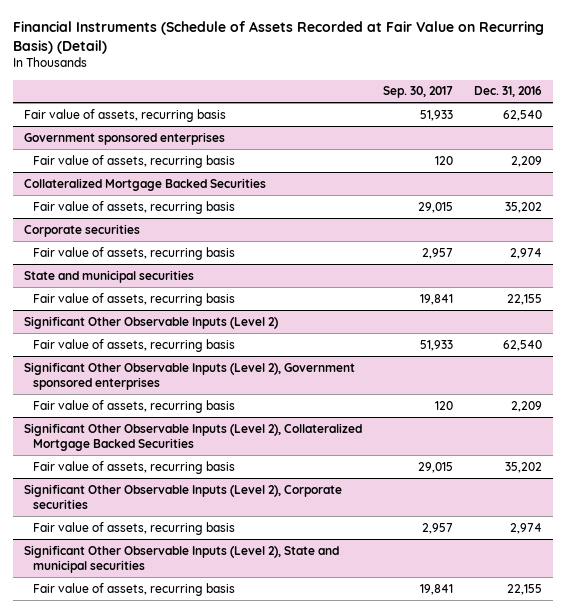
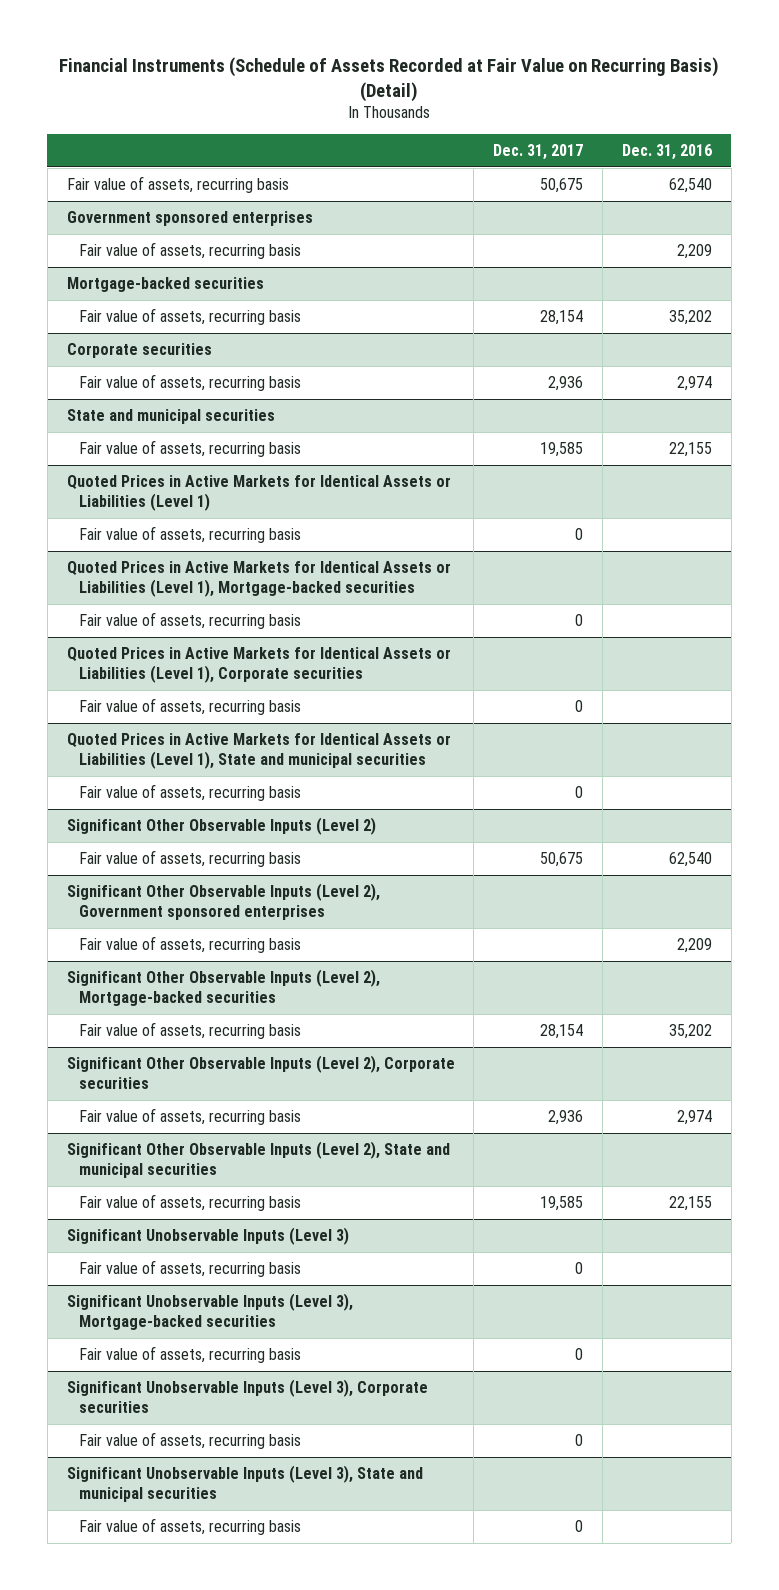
- | Sep. 30, 2017 | Dec. 31, 2016
+ | Dec. 31, 2017 | Dec. 31, 2016
- Collateralized Mortgage Backed Securities
+ Mortgage-backed securities
+ Quoted Prices in Active Markets for Identical Assets or Liabilities (Level 1)
+ Fair value of assets, recurring basis | 0 |
+ Quoted Prices in Active Markets for Identical Assets or Liabilities (Level 1), Mortgage-backed securities
+ Fair value of assets, recurring basis | 0 |
+ Quoted Prices in Active Markets for Identical Assets or Liabilities (Level 1), Corporate securities
+ Fair value of assets, recurring basis | 0 |
+ Quoted Prices in Active Markets for Identical Assets or Liabilities (Level 1), State and municipal securities
+ Fair value of assets, recurring basis | 0 |
- Significant Other Observable Inputs (Level 2), Collateralized Mortgage Backed Securities
+ Significant Other Observable Inputs (Level 2), Mortgage-backed securities
+ Significant Unobservable Inputs (Level 3)
+ Fair value of assets, recurring basis | 0 |
+ Significant Unobservable Inputs (Level 3), Mortgage-backed securities
+ Fair value of assets, recurring basis | 0 |
+ Significant Unobservable Inputs (Level 3), Corporate securities
+ Fair value of assets, recurring basis | 0 |
+ Significant Unobservable Inputs (Level 3), State and municipal securities
+ Fair value of assets, recurring basis | 0 |

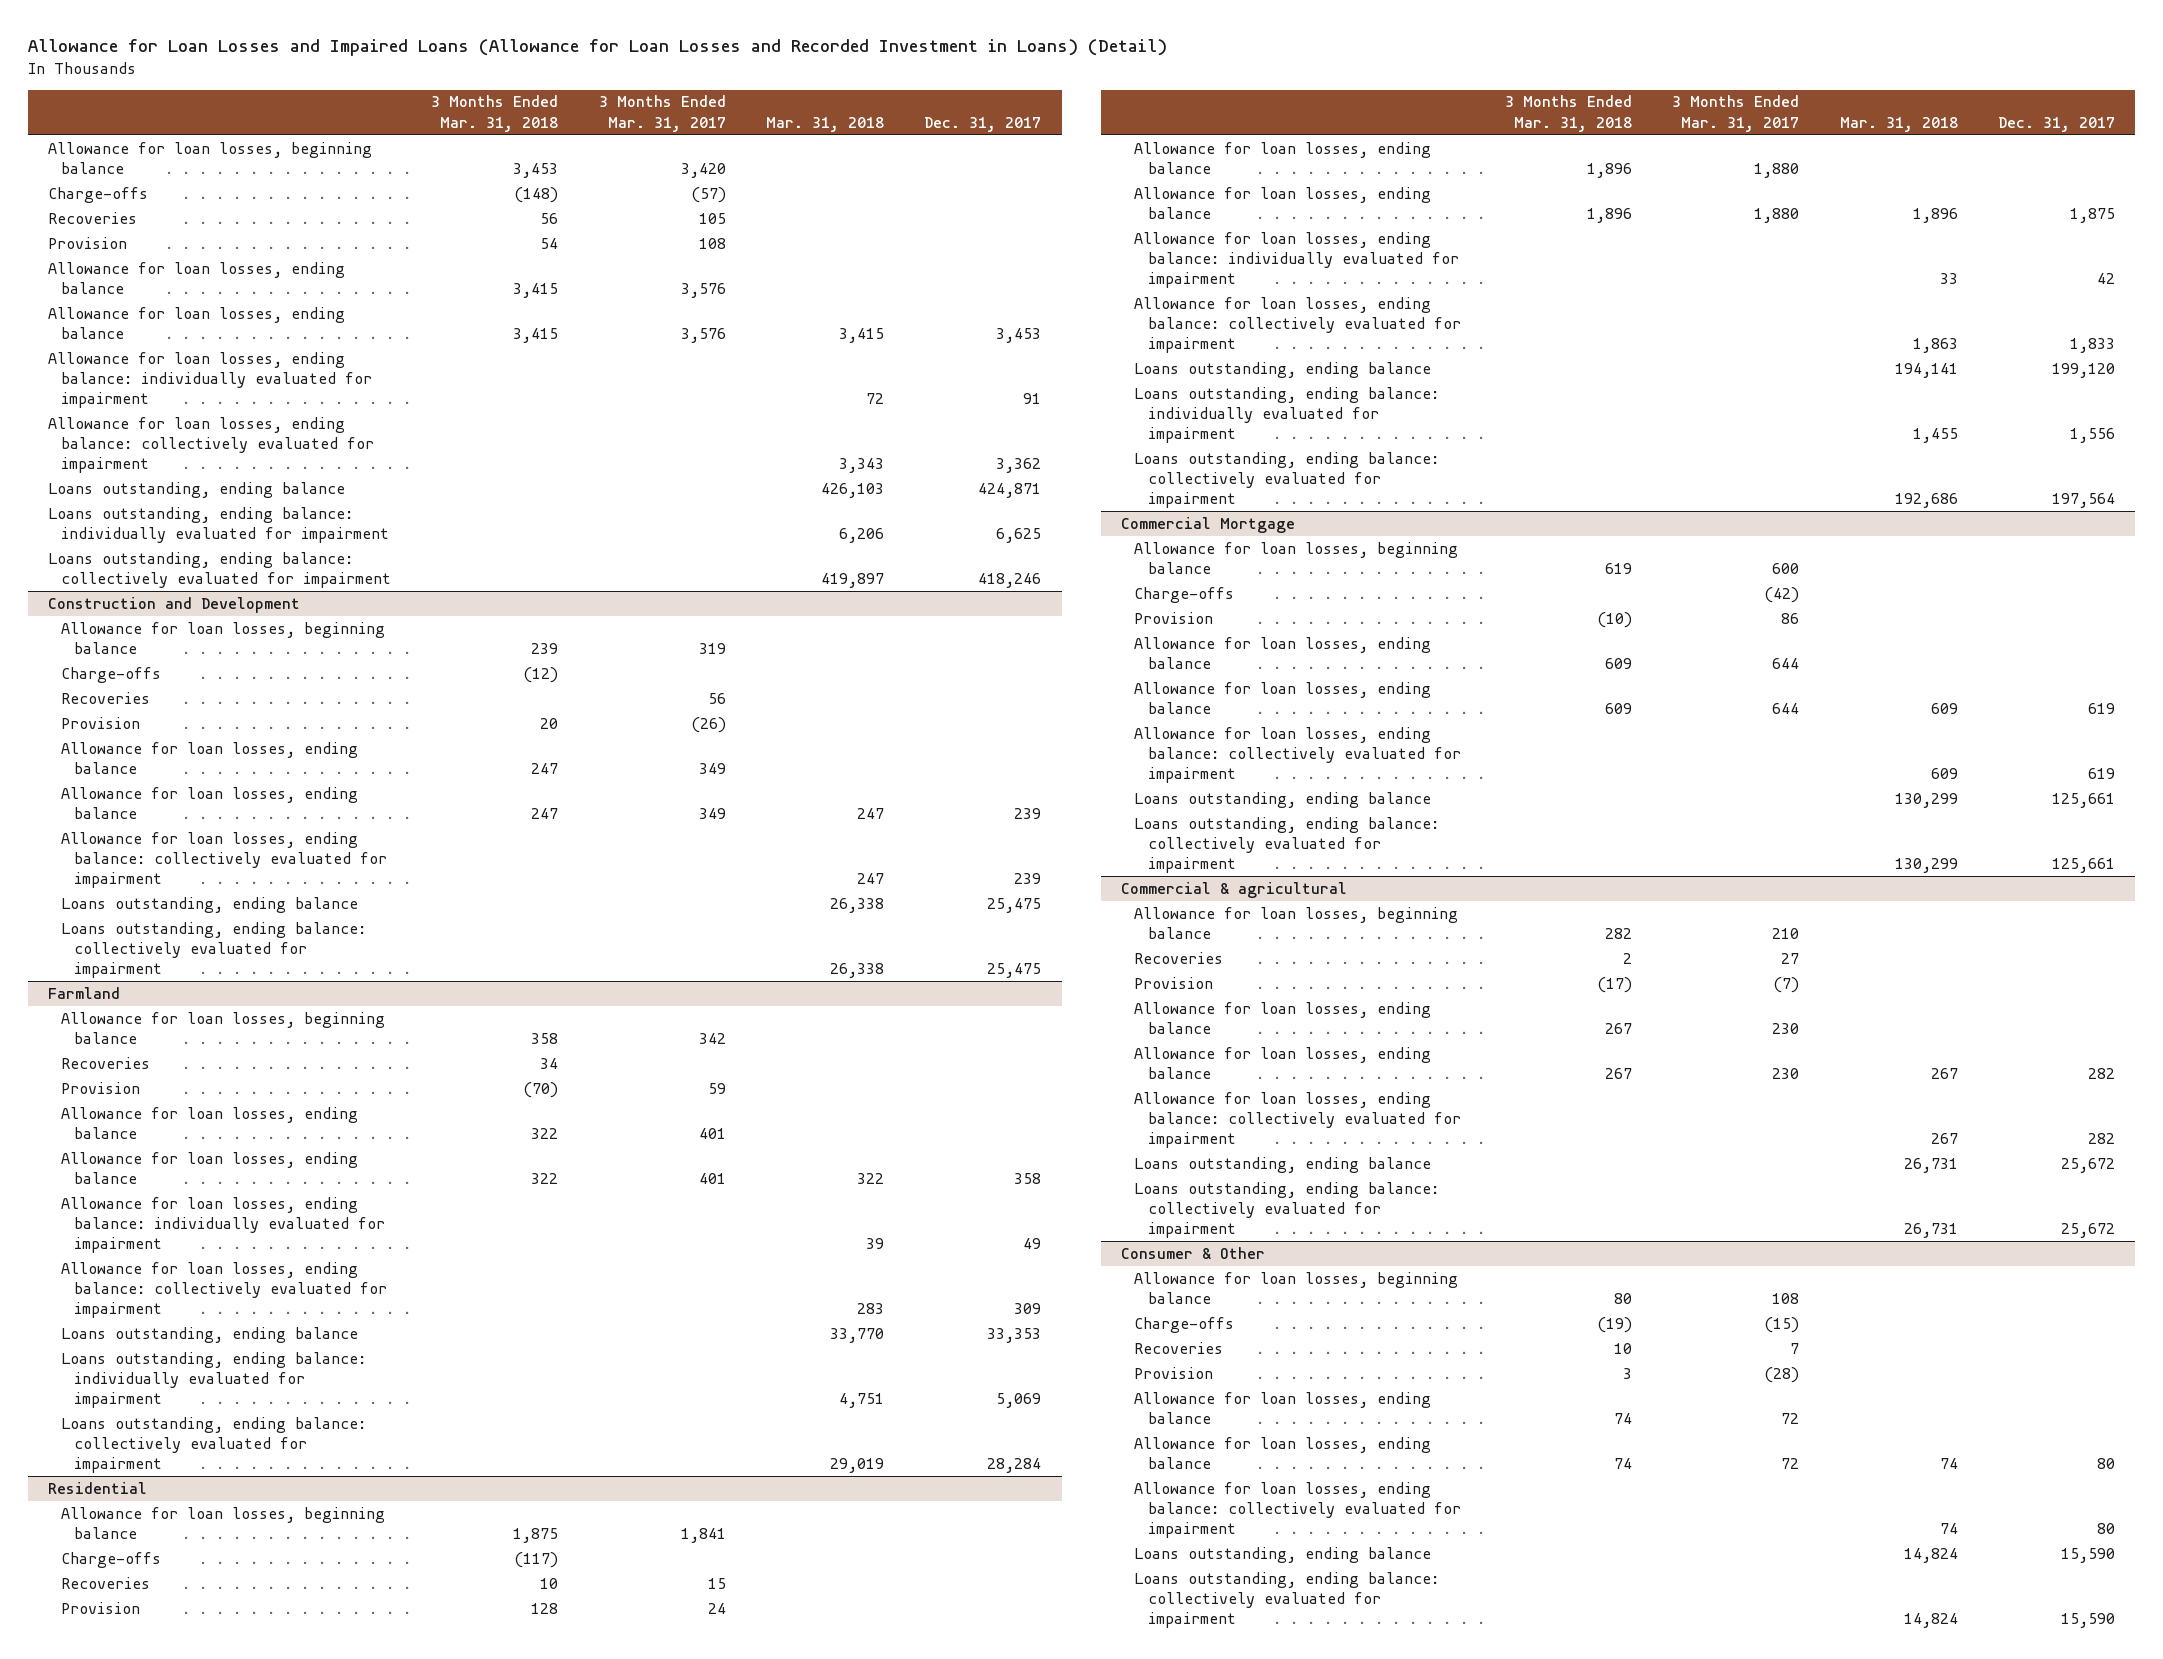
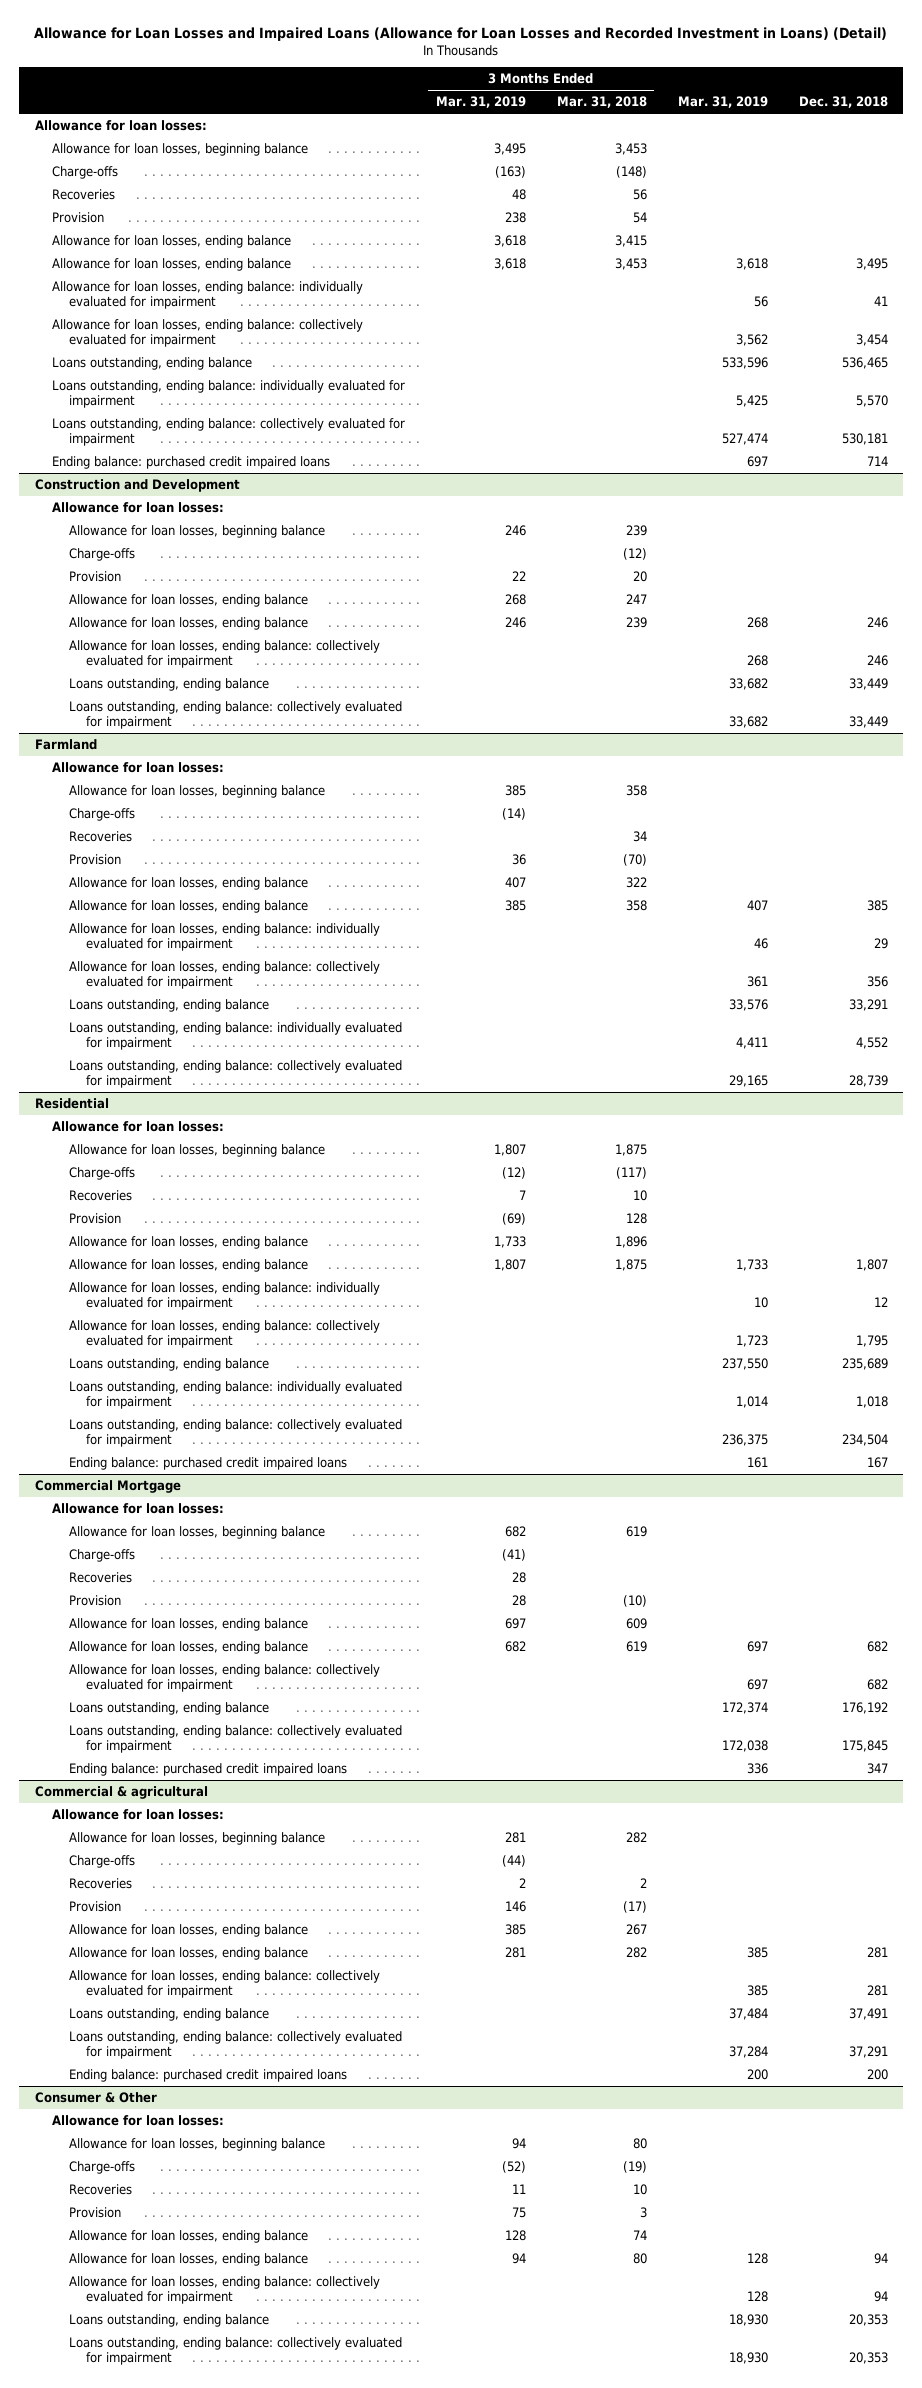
- | 3 Months Ended Mar. 31, 2018 | 3 Months Ended Mar. 31, 2017 | Mar. 31, 2018 | Dec. 31, 2017
+ | 3 Months Ended Mar. 31, 2019 | 3 Months Ended Mar. 31, 2018 | Mar. 31, 2019 | Dec. 31, 2018
+ Allowance for loan losses:
- Allowance for loan losses, ending balance | 3,415 | 3,576 | 3,415 | 3,453
+ Allowance for loan losses, ending balance | 3,618 | 3,453 | 3,618 | 3,495
+ Ending balance: purchased credit impaired loans | | | 697 | 714
@ Construction and Development
+ Allowance for loan losses:
- Recoveries | | 56 | |
- Allowance for loan losses, ending balance | 247 | 349 | 247 | 239
+ Allowance for loan losses, ending balance | 246 | 239 | 268 | 246
@ Farmland
+ Allowance for loan losses:
+ Charge-offs | (14) | | |
- Allowance for loan losses, ending balance | 322 | 401 | 322 | 358
+ Allowance for loan losses, ending balance | 385 | 358 | 407 | 385
@ Residential
+ Allowance for loan losses:
- Allowance for loan losses, ending balance | 1,896 | 1,880 | 1,896 | 1,875
+ Allowance for loan losses, ending balance | 1,807 | 1,875 | 1,733 | 1,807
+ Ending balance: purchased credit impaired loans | | | 161 | 167
@ Commercial Mortgage
+ Allowance for loan losses:
+ Recoveries | 28 | | |
- Allowance for loan losses, ending balance | 609 | 644 | 609 | 619
+ Allowance for loan losses, ending balance | 682 | 619 | 697 | 682
+ Ending balance: purchased credit impaired loans | | | 336 | 347
@ Commercial & agricultural
+ Allowance for loan losses:
+ Charge-offs | (44) | | |
- Allowance for loan losses, ending balance | 267 | 230 | 267 | 282
+ Allowance for loan losses, ending balance | 281 | 282 | 385 | 281
+ Ending balance: purchased credit impaired loans | | | 200 | 200
@ Consumer & Other
+ Allowance for loan losses:
- Allowance for loan losses, ending balance | 74 | 72 | 74 | 80
+ Allowance for loan losses, ending balance | 94 | 80 | 128 | 94

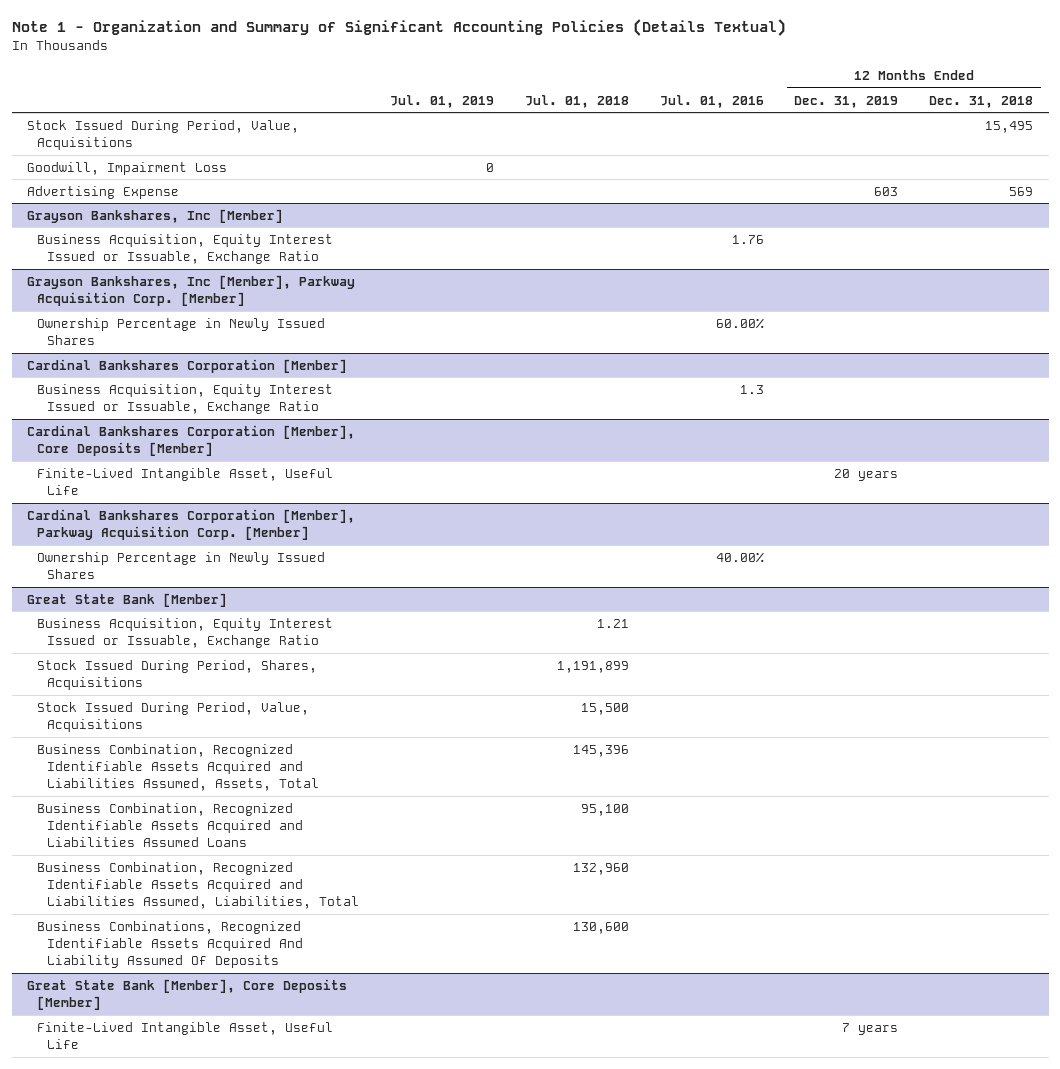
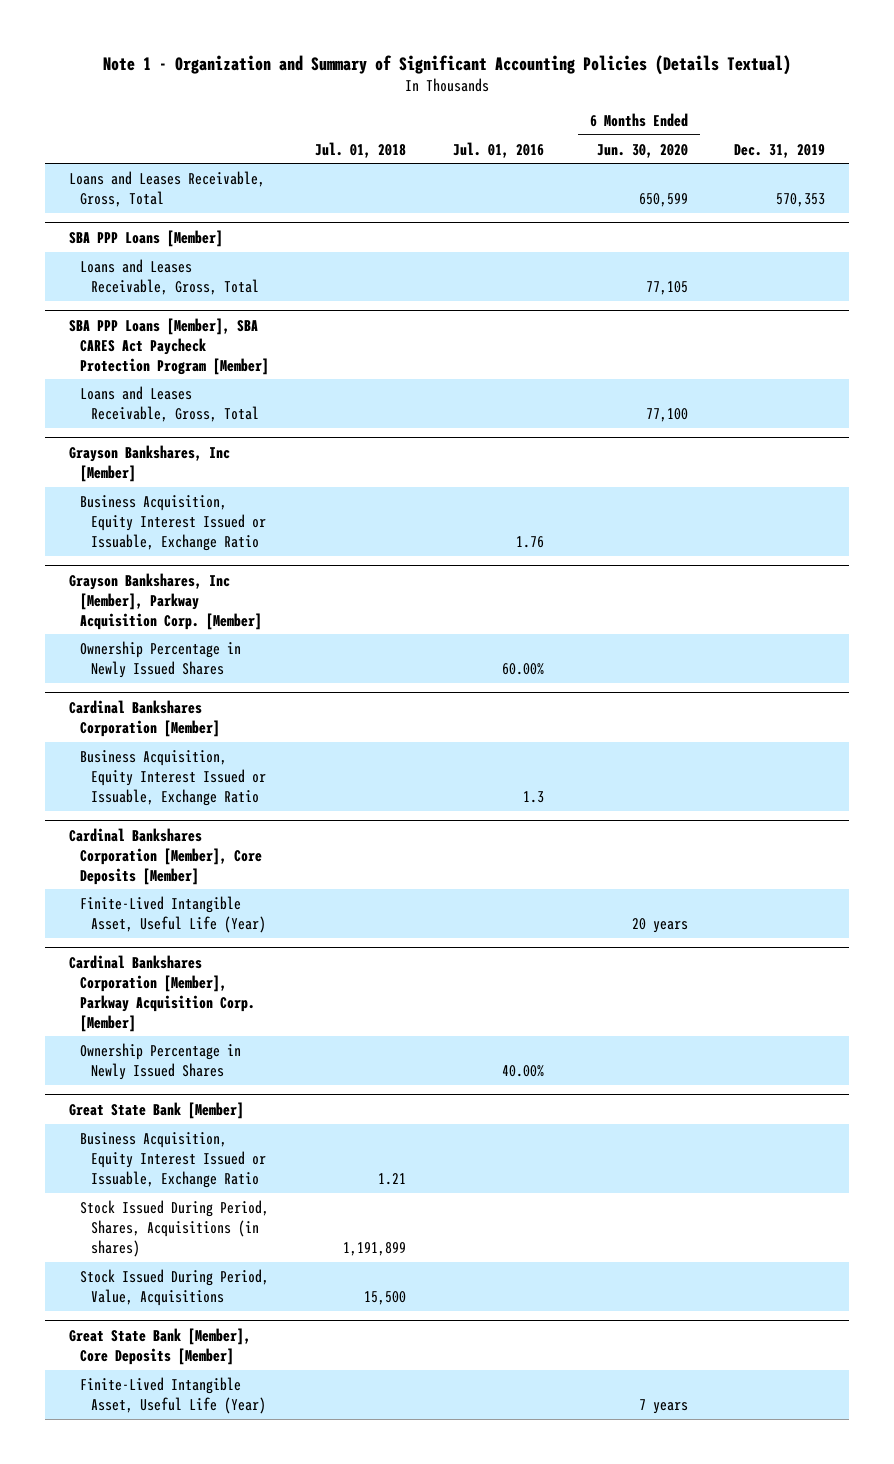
- | Jul. 01, 2019 | Jul. 01, 2018 | Jul. 01, 2016 | 12 Months Ended Dec. 31, 2019 | 12 Months Ended Dec. 31, 2018
+ | Jul. 01, 2018 | Jul. 01, 2016 | 6 Months Ended Jun. 30, 2020 | Dec. 31, 2019
- Stock Issued During Period, Value, Acquisitions | | | | | 15,495
- Goodwill, Impairment Loss | 0 | | | |
- Advertising Expense | | | | 603 | 569
+ Loans and Leases Receivable, Gross, Total | | | 650,599 | 570,353
+ SBA PPP Loans [Member]
+ Loans and Leases Receivable, Gross, Total | | | 77,105 |
+ SBA PPP Loans [Member], SBA CARES Act Paycheck Protection Program [Member]
+ Loans and Leases Receivable, Gross, Total | | | 77,100 |
@ Cardinal Bankshares Corporation [Member], Core Deposits [Member]
- Finite-Lived Intangible Asset, Useful Life | | | | 20 years |
+ Finite-Lived Intangible Asset, Useful Life (Year) | | | 20 years |
@ Great State Bank [Member]
- Stock Issued During Period, Shares, Acquisitions | | 1,191,899 | | |
+ Stock Issued During Period, Shares, Acquisitions (in shares) | 1,191,899 | | |
- Business Combination, Recognized Identifiable Assets Acquired and Liabilities Assumed, Assets, Total | | 145,396 | | |
- Business Combination, Recognized Identifiable Assets Acquired and Liabilities Assumed Loans | | 95,100 | | |
- Business Combination, Recognized Identifiable Assets Acquired and Liabilities Assumed, Liabilities, Total | | 132,960 | | |
- Business Combinations, Recognized Identifiable Assets Acquired And Liability Assumed Of Deposits | | 130,600 | | |
@ Great State Bank [Member], Core Deposits [Member]
- Finite-Lived Intangible Asset, Useful Life | | | | 7 years |
+ Finite-Lived Intangible Asset, Useful Life (Year) | | | 7 years |

